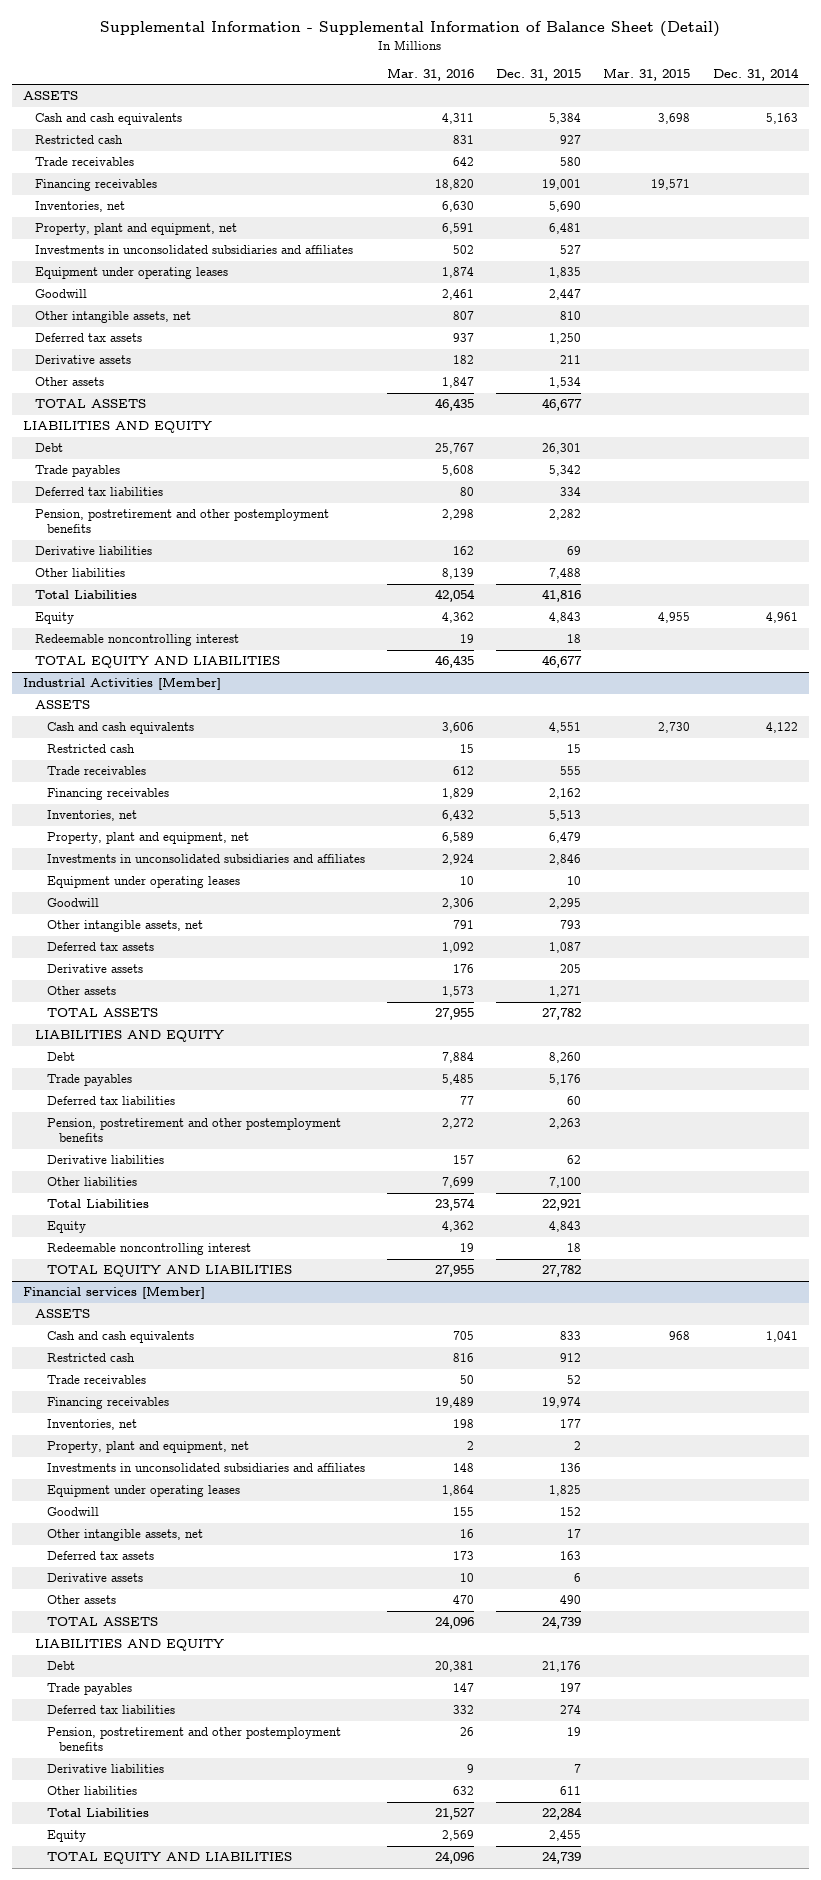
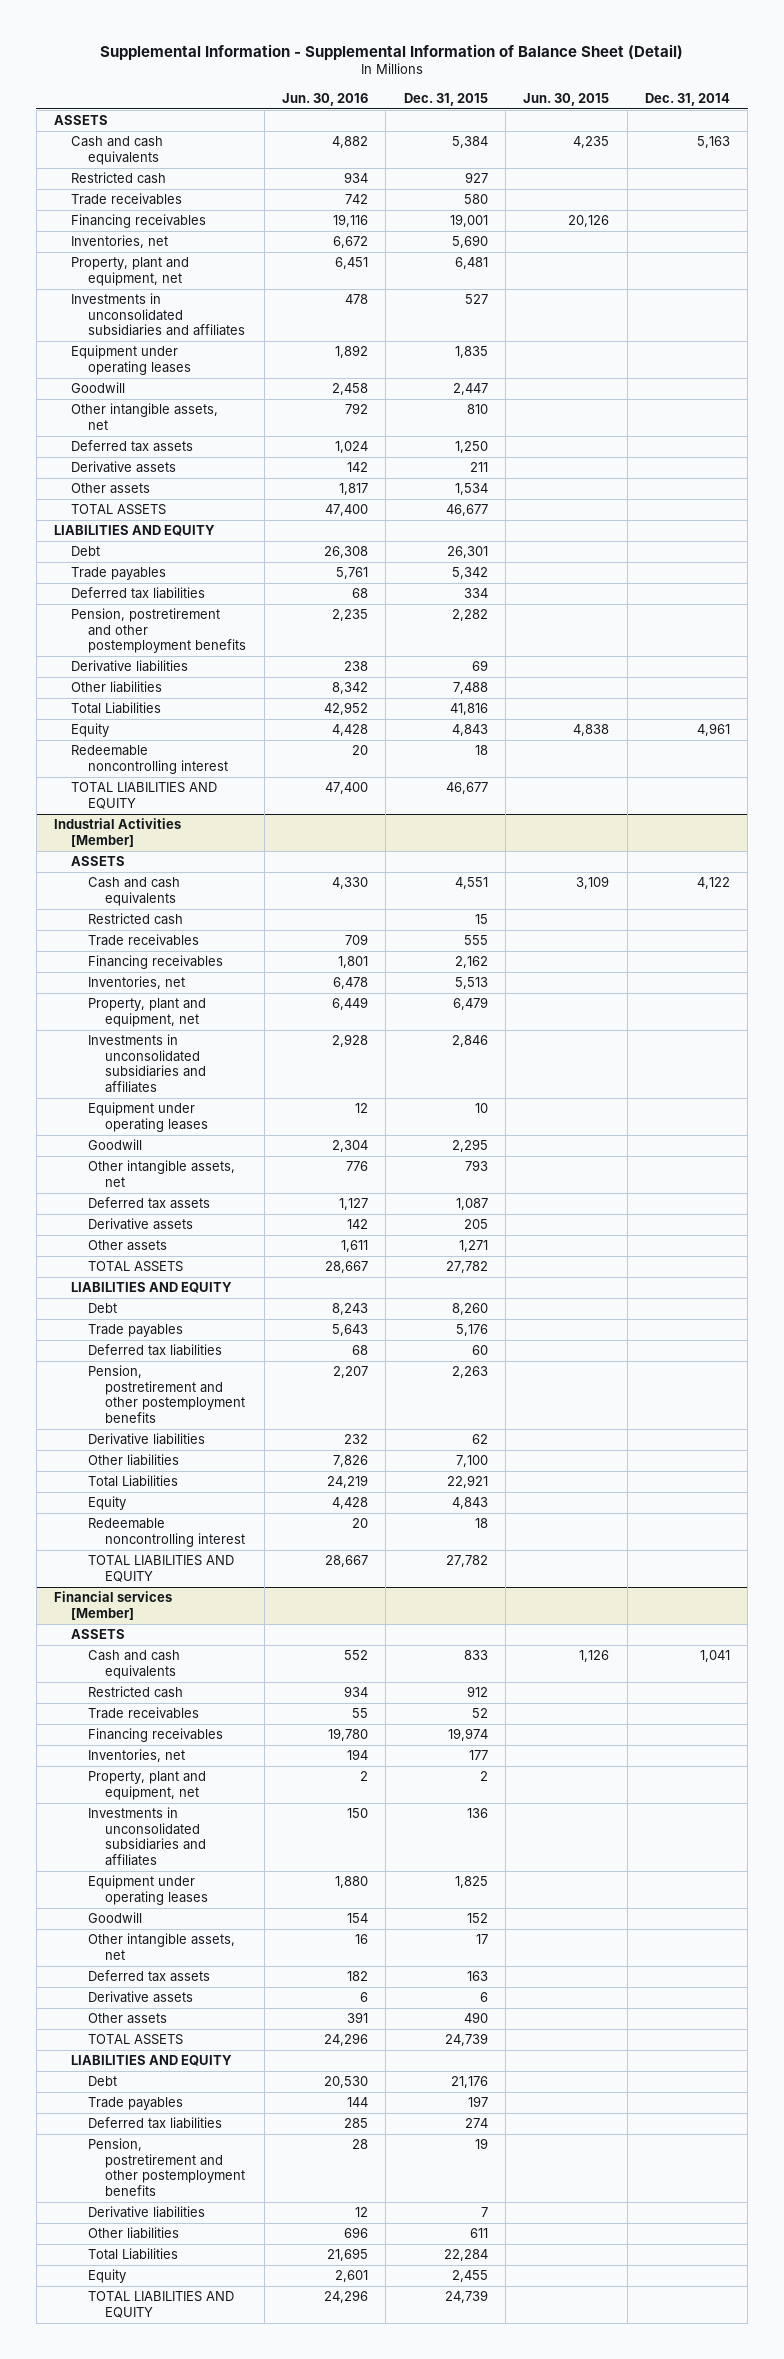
- | Mar. 31, 2016 | Dec. 31, 2015 | Mar. 31, 2015 | Dec. 31, 2014
+ | Jun. 30, 2016 | Dec. 31, 2015 | Jun. 30, 2015 | Dec. 31, 2014
- TOTAL EQUITY AND LIABILITIES | 46,435 | 46,677 | |
+ TOTAL LIABILITIES AND EQUITY | 47,400 | 46,677 | |
@ Industrial Activities [Member]
- TOTAL EQUITY AND LIABILITIES | 27,955 | 27,782 | |
+ TOTAL LIABILITIES AND EQUITY | 28,667 | 27,782 | |
@ Financial services [Member]
- TOTAL EQUITY AND LIABILITIES | 24,096 | 24,739 | |
+ TOTAL LIABILITIES AND EQUITY | 24,296 | 24,739 | |

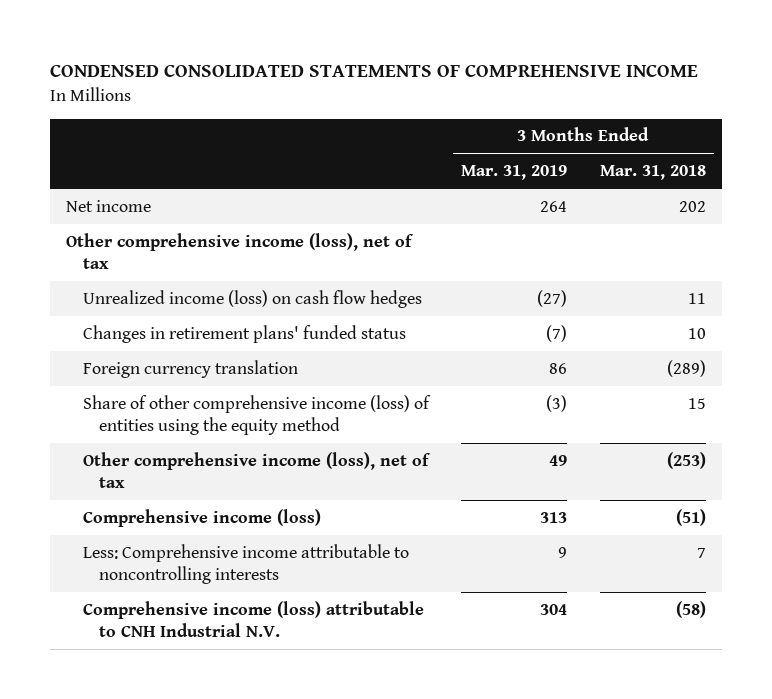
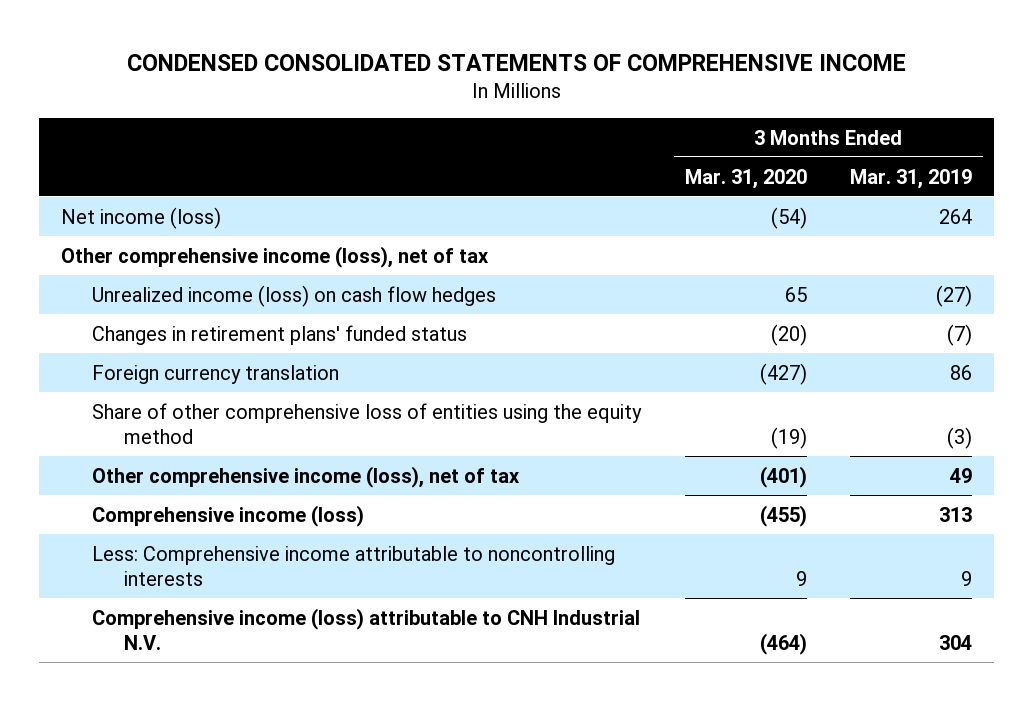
- | 3 Months Ended Mar. 31, 2019 | 3 Months Ended Mar. 31, 2018
+ | 3 Months Ended Mar. 31, 2020 | 3 Months Ended Mar. 31, 2019
- Net income | 264 | 202
+ Net income (loss) | (54) | 264
- Share of other comprehensive income (loss) of entities using the equity method | (3) | 15
+ Share of other comprehensive loss of entities using the equity method | (19) | (3)

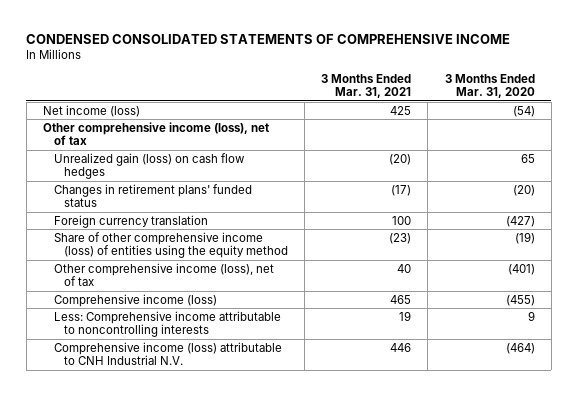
- | 3 Months Ended Mar. 31, 2020 | 3 Months Ended Mar. 31, 2019
+ | 3 Months Ended Mar. 31, 2021 | 3 Months Ended Mar. 31, 2020
- Unrealized income (loss) on cash flow hedges | 65 | (27)
+ Unrealized gain (loss) on cash flow hedges | (20) | 65
- Share of other comprehensive loss of entities using the equity method | (19) | (3)
+ Share of other comprehensive income (loss) of entities using the equity method | (23) | (19)

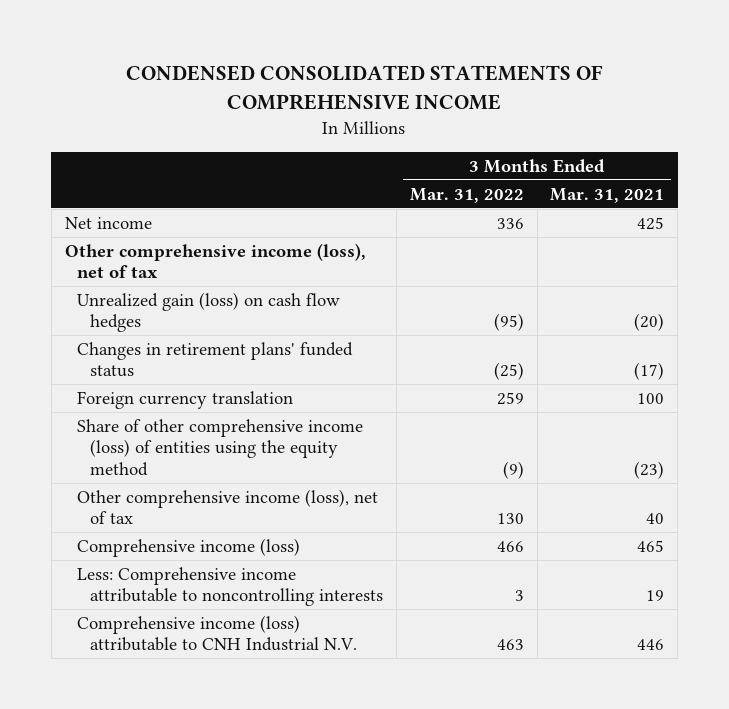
- | 3 Months Ended Mar. 31, 2021 | 3 Months Ended Mar. 31, 2020
+ | 3 Months Ended Mar. 31, 2022 | 3 Months Ended Mar. 31, 2021
- Net income (loss) | 425 | (54)
+ Net income | 336 | 425

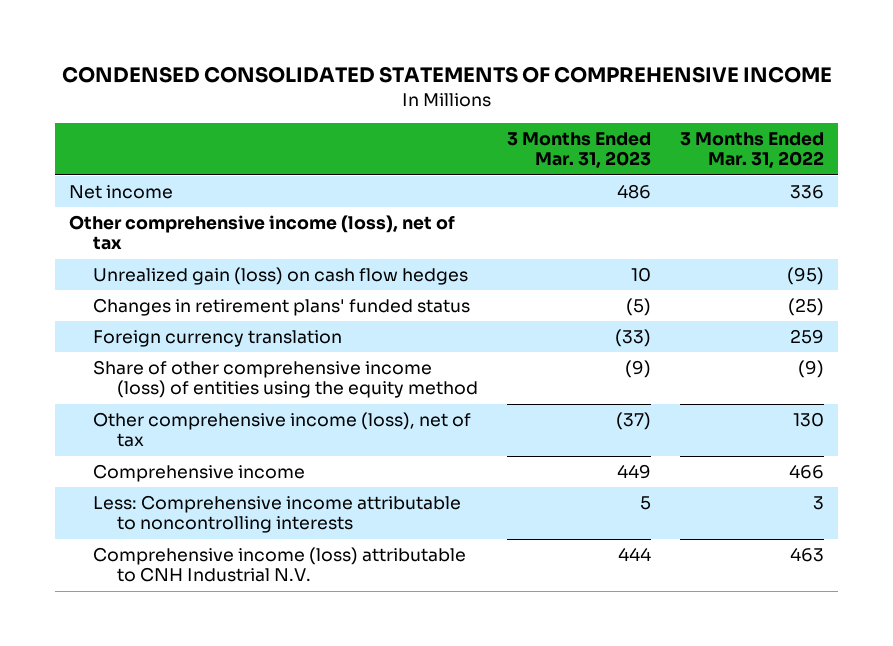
- | 3 Months Ended Mar. 31, 2022 | 3 Months Ended Mar. 31, 2021
+ | 3 Months Ended Mar. 31, 2023 | 3 Months Ended Mar. 31, 2022
- Comprehensive income (loss) | 466 | 465
+ Comprehensive income | 449 | 466

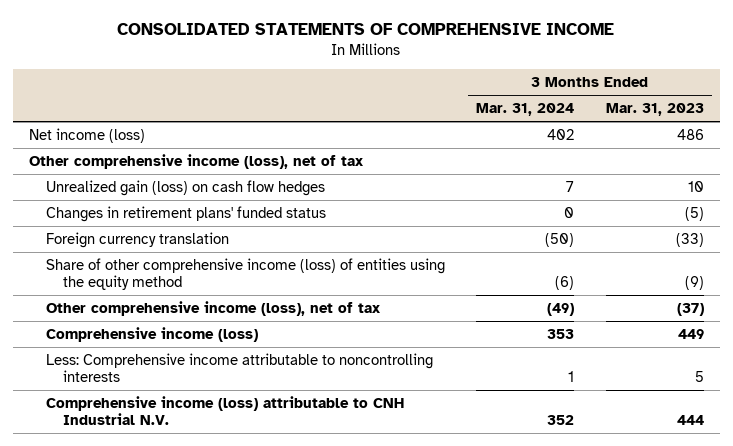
- CONDENSED CONSOLIDATED STATEMENTS OF COMPREHENSIVE INCOME
+ CONSOLIDATED STATEMENTS OF COMPREHENSIVE INCOME
- | 3 Months Ended Mar. 31, 2023 | 3 Months Ended Mar. 31, 2022
+ | 3 Months Ended Mar. 31, 2024 | 3 Months Ended Mar. 31, 2023
- Net income | 486 | 336
+ Net income (loss) | 402 | 486
- Comprehensive income | 449 | 466
+ Comprehensive income (loss) | 353 | 449

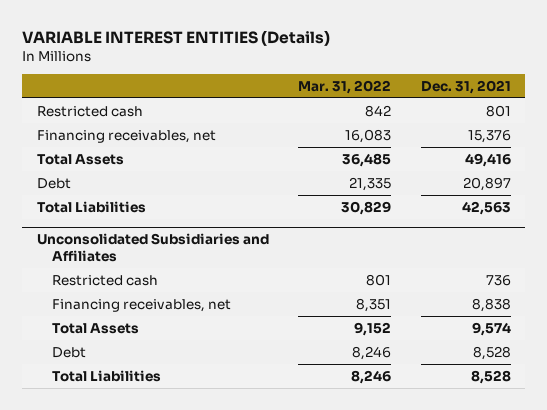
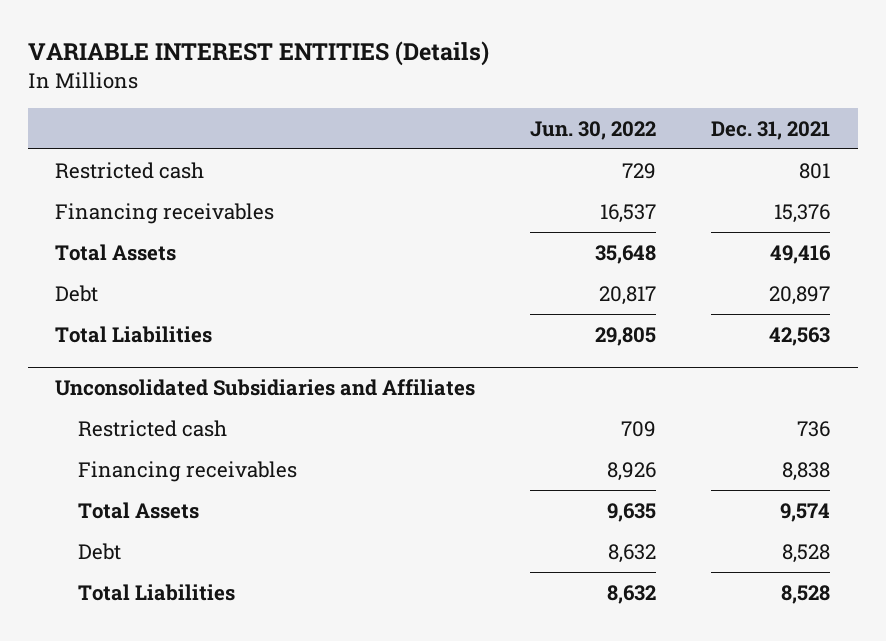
- | Mar. 31, 2022 | Dec. 31, 2021
+ | Jun. 30, 2022 | Dec. 31, 2021
- Financing receivables, net | 16,083 | 15,376
+ Financing receivables | 16,537 | 15,376
@ Unconsolidated Subsidiaries and Affiliates
- Financing receivables, net | 8,351 | 8,838
+ Financing receivables | 8,926 | 8,838

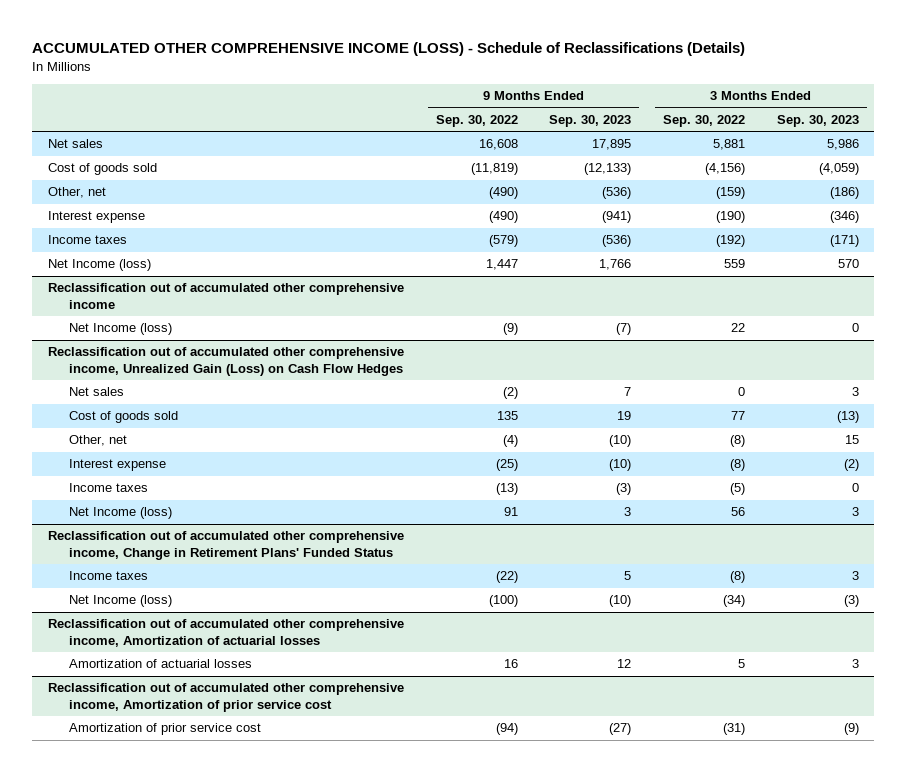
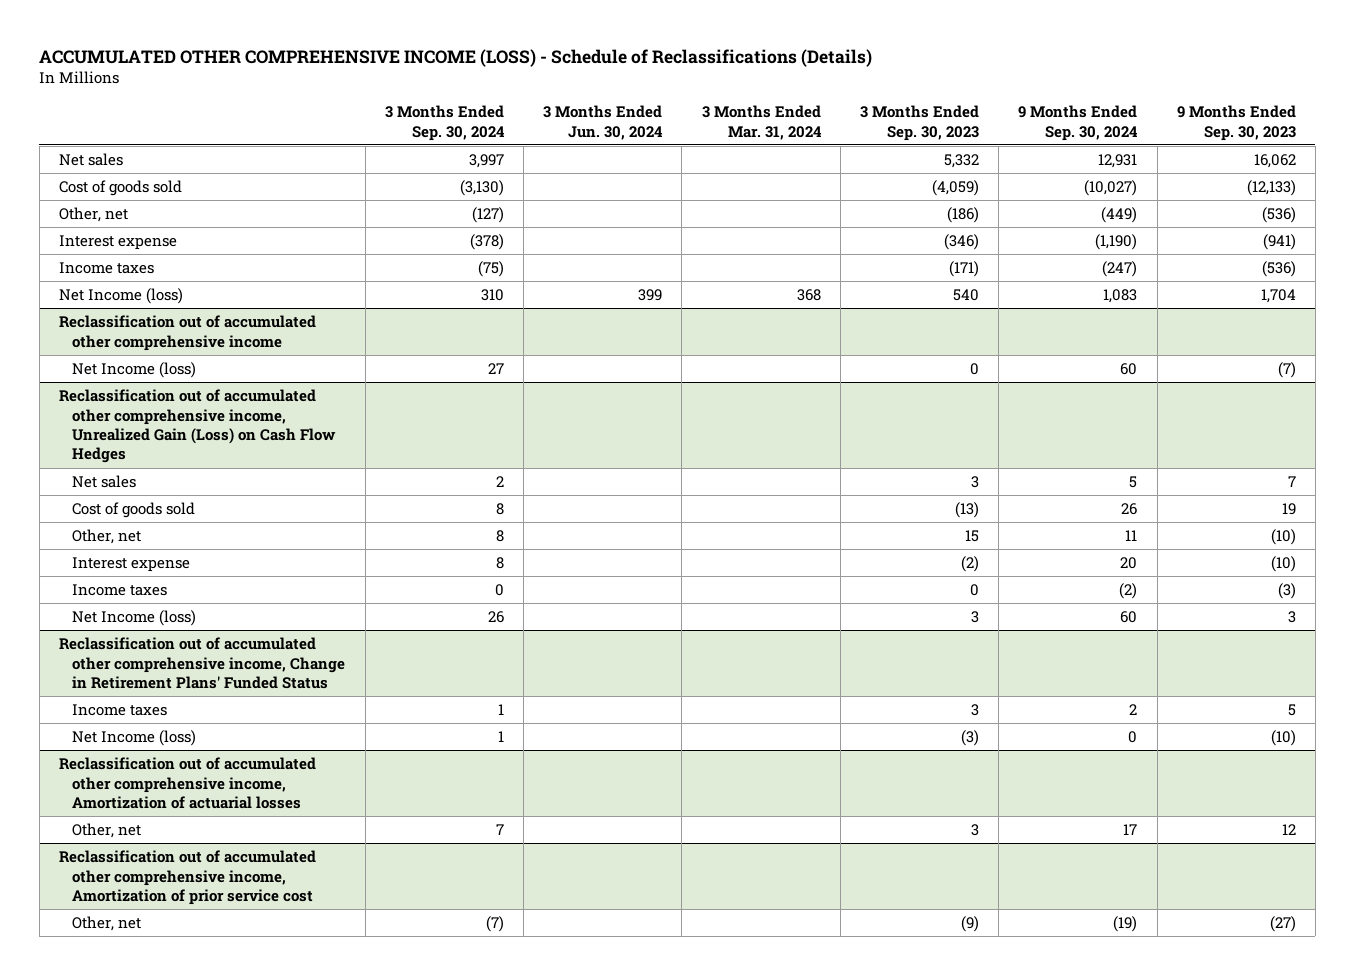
- | 9 Months Ended Sep. 30, 2022 | 9 Months Ended Sep. 30, 2023 | 3 Months Ended Sep. 30, 2022 | 3 Months Ended Sep. 30, 2023
+ | 3 Months Ended Sep. 30, 2024 | 3 Months Ended Jun. 30, 2024 | 3 Months Ended Mar. 31, 2024 | 3 Months Ended Sep. 30, 2023 | 9 Months Ended Sep. 30, 2024 | 9 Months Ended Sep. 30, 2023
- Net sales | 16,608 | 17,895 | 5,881 | 5,986
+ Net sales | 3,997 | | | 5,332 | 12,931 | 16,062
- Net Income (loss) | 1,447 | 1,766 | 559 | 570
+ Net Income (loss) | 310 | 399 | 368 | 540 | 1,083 | 1,704
@ Reclassification out of accumulated other comprehensive income, Amortization of actuarial losses
- Amortization of actuarial losses | 16 | 12 | 5 | 3
+ Other, net | 7 | | | 3 | 17 | 12
@ Reclassification out of accumulated other comprehensive income, Amortization of prior service cost
- Amortization of prior service cost | (94) | (27) | (31) | (9)
+ Other, net | (7) | | | (9) | (19) | (27)

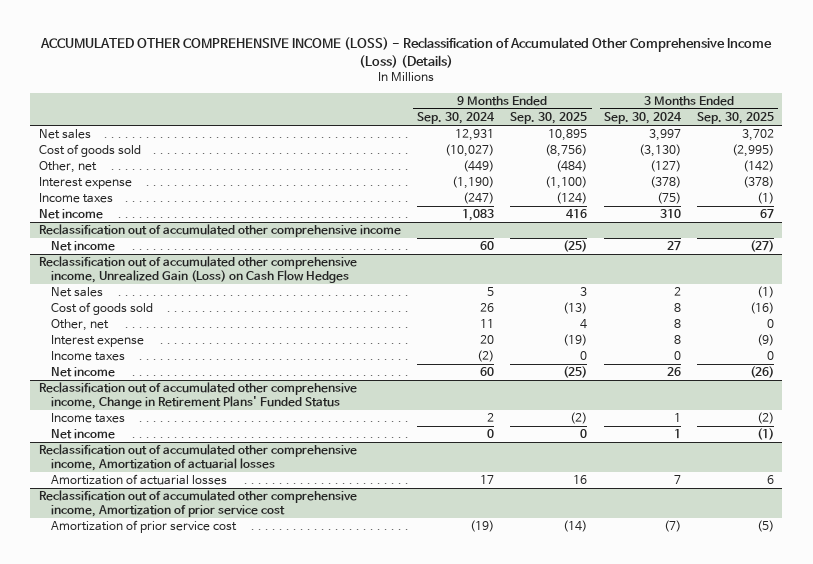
- ACCUMULATED OTHER COMPREHENSIVE INCOME (LOSS) - Schedule of Reclassifications (Details)
+ ACCUMULATED OTHER COMPREHENSIVE INCOME (LOSS) - Reclassification of Accumulated Other Comprehensive Income (Loss) (Details)
- | 3 Months Ended Sep. 30, 2024 | 3 Months Ended Jun. 30, 2024 | 3 Months Ended Mar. 31, 2024 | 3 Months Ended Sep. 30, 2023 | 9 Months Ended Sep. 30, 2024 | 9 Months Ended Sep. 30, 2023
+ | 9 Months Ended Sep. 30, 2024 | 9 Months Ended Sep. 30, 2025 | 3 Months Ended Sep. 30, 2024 | 3 Months Ended Sep. 30, 2025
- Net Income (loss) | 310 | 399 | 368 | 540 | 1,083 | 1,704
+ Net income | 1,083 | 416 | 310 | 67
@ Reclassification out of accumulated other comprehensive income
- Net Income (loss) | 27 | | | 0 | 60 | (7)
+ Net income | 60 | (25) | 27 | (27)
@ Reclassification out of accumulated other comprehensive income, Unrealized Gain (Loss) on Cash Flow Hedges
- Net Income (loss) | 26 | | | 3 | 60 | 3
+ Net income | 60 | (25) | 26 | (26)
@ Reclassification out of accumulated other comprehensive income, Change in Retirement Plans' Funded Status
- Net Income (loss) | 1 | | | (3) | 0 | (10)
+ Net income | 0 | 0 | 1 | (1)
@ Reclassification out of accumulated other comprehensive income, Amortization of actuarial losses
- Other, net | 7 | | | 3 | 17 | 12
+ Amortization of actuarial losses | 17 | 16 | 7 | 6
@ Reclassification out of accumulated other comprehensive income, Amortization of prior service cost
- Other, net | (7) | | | (9) | (19) | (27)
+ Amortization of prior service cost | (19) | (14) | (7) | (5)

